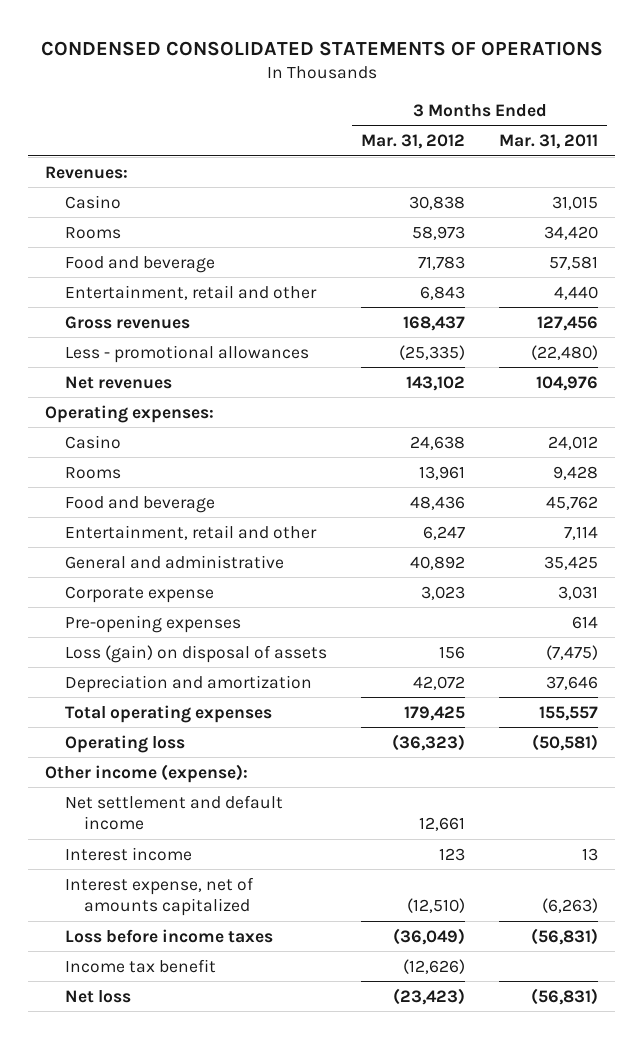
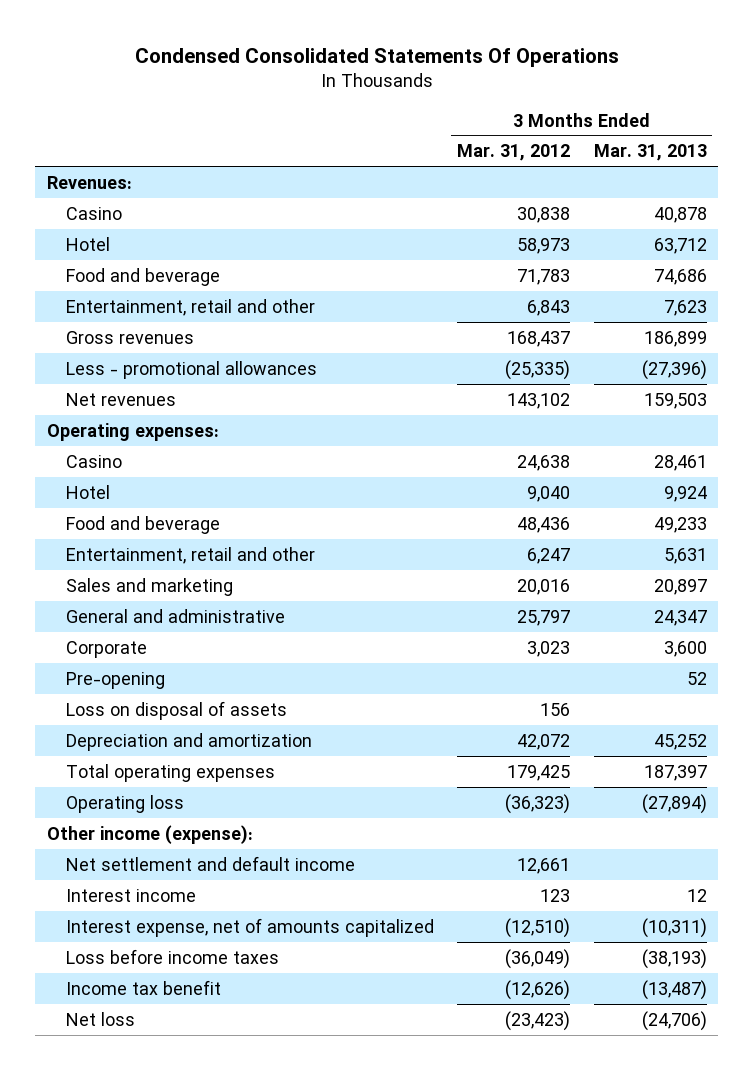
- CONDENSED CONSOLIDATED STATEMENTS OF OPERATIONS
+ Condensed Consolidated Statements Of Operations
- | 3 Months Ended Mar. 31, 2012 | 3 Months Ended Mar. 31, 2011
+ | 3 Months Ended Mar. 31, 2012 | 3 Months Ended Mar. 31, 2013
- Rooms | 58,973 | 34,420
+ Hotel | 58,973 | 63,712
- Rooms | 13,961 | 9,428
+ Hotel | 9,040 | 9,924
- General and administrative | 40,892 | 35,425
- Corporate expense | 3,023 | 3,031
- Pre-opening expenses | | 614
- Loss (gain) on disposal of assets | 156 | (7,475)
+ Sales and marketing | 20,016 | 20,897
+ General and administrative | 25,797 | 24,347
+ Corporate | 3,023 | 3,600
+ Pre-opening | | 52
+ Loss on disposal of assets | 156 |

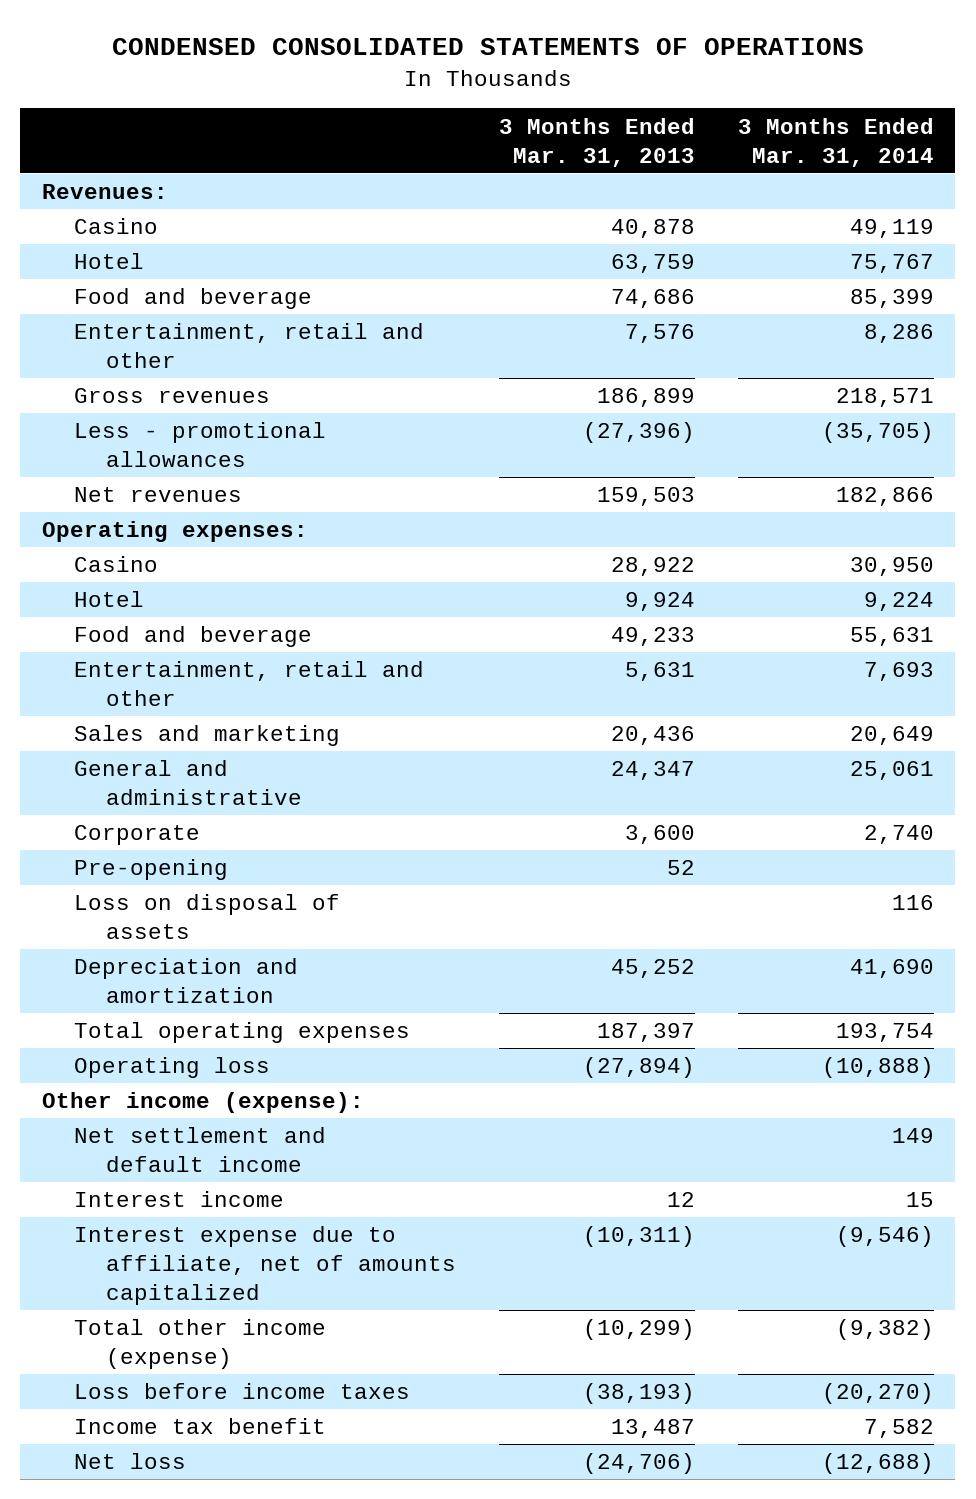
- Condensed Consolidated Statements Of Operations
+ CONDENSED CONSOLIDATED STATEMENTS OF OPERATIONS
- | 3 Months Ended Mar. 31, 2012 | 3 Months Ended Mar. 31, 2013
+ | 3 Months Ended Mar. 31, 2013 | 3 Months Ended Mar. 31, 2014
- Hotel | 58,973 | 63,712
+ Hotel | 63,759 | 75,767
- Entertainment, retail and other | 6,843 | 7,623
+ Entertainment, retail and other | 7,576 | 8,286
- Casino | 24,638 | 28,461
+ Casino | 28,922 | 30,950
- Sales and marketing | 20,016 | 20,897
+ Sales and marketing | 20,436 | 20,649
- Interest expense, net of amounts capitalized | (12,510) | (10,311)
+ Interest expense due to affiliate, net of amounts capitalized | (10,311) | (9,546)
+ Total other income (expense) | (10,299) | (9,382)
- Income tax benefit | (12,626) | (13,487)
+ Income tax benefit | 13,487 | 7,582

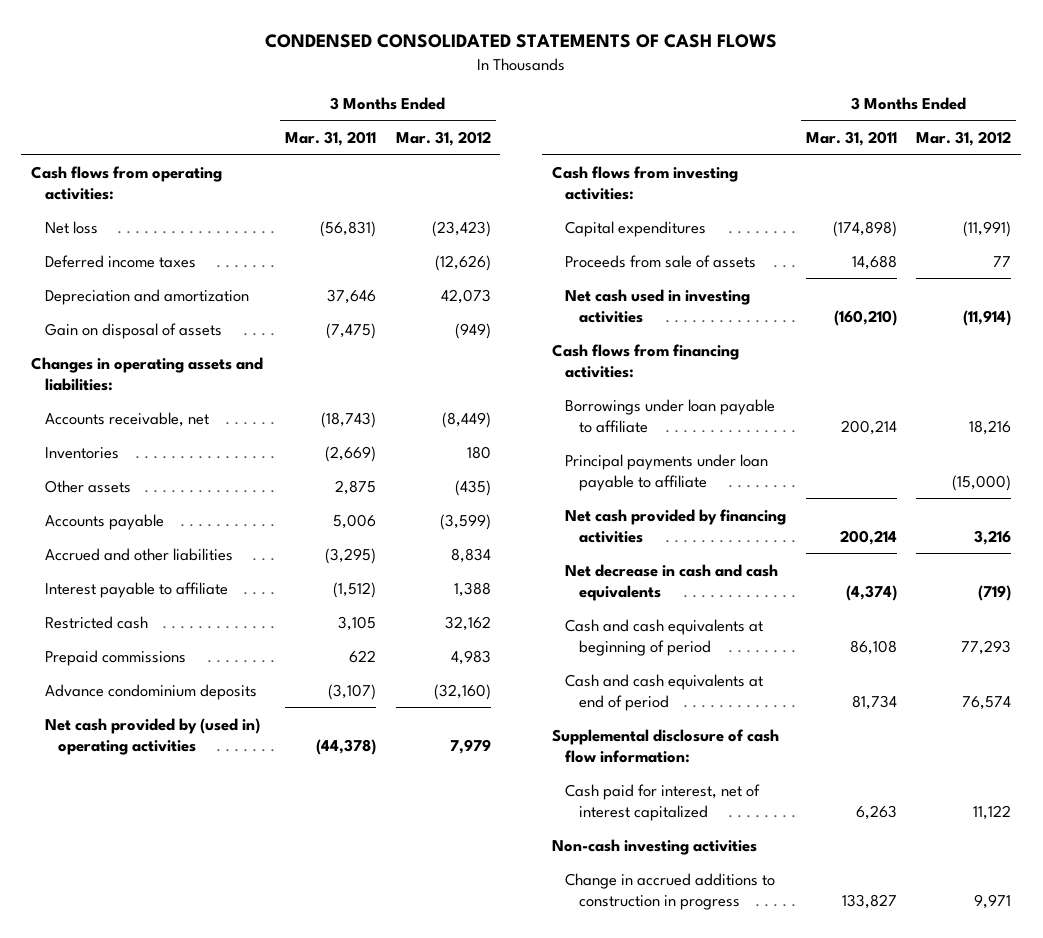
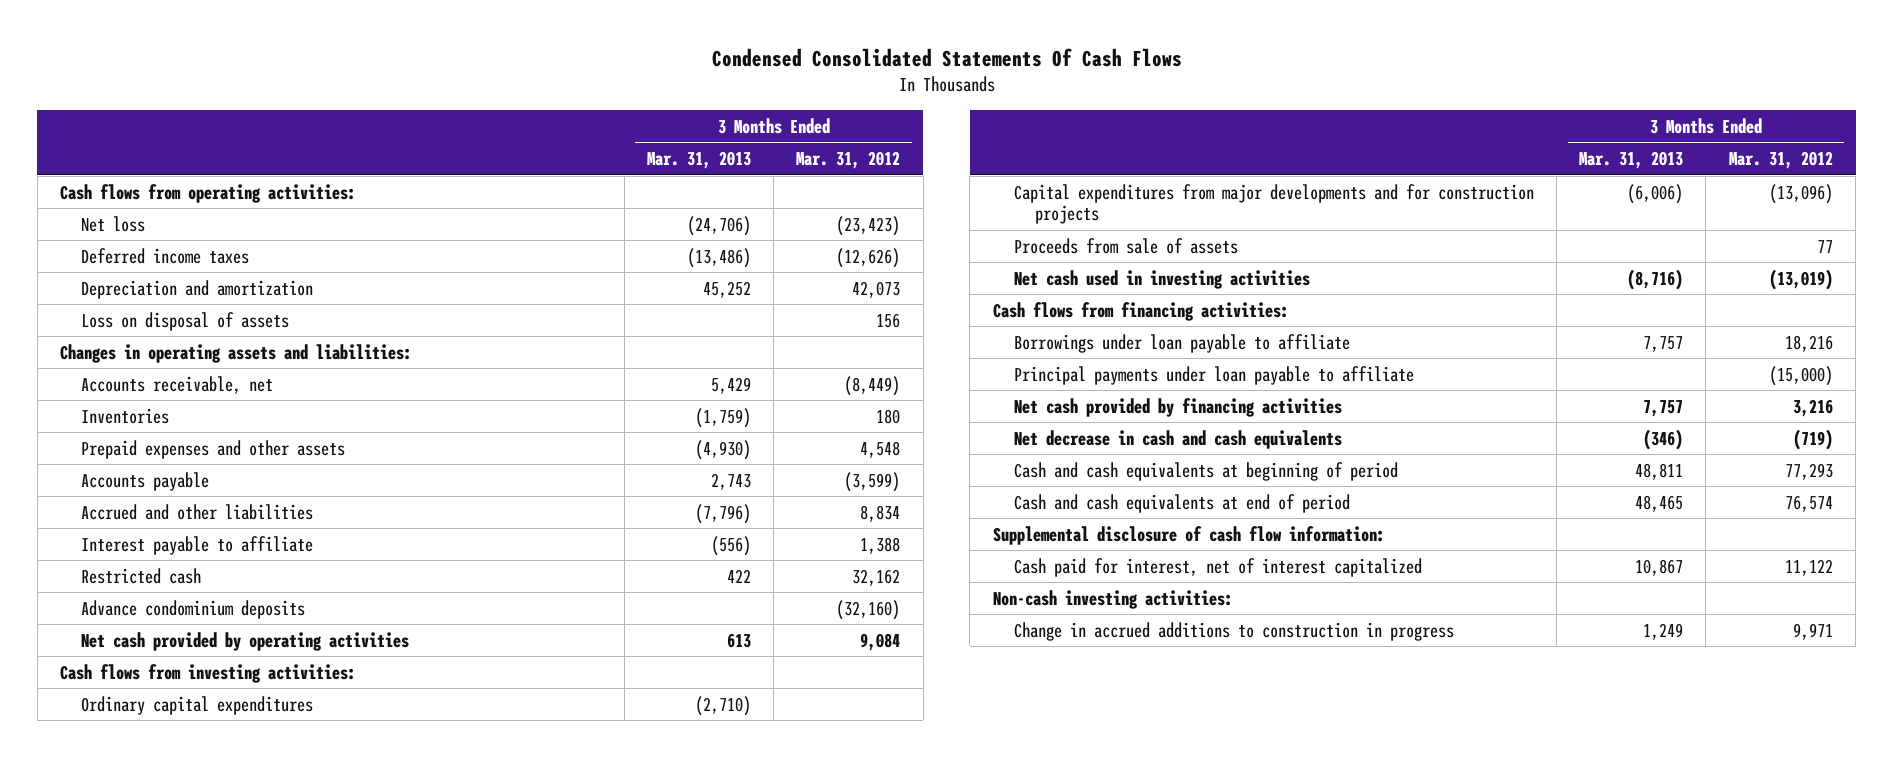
- CONDENSED CONSOLIDATED STATEMENTS OF CASH FLOWS
+ Condensed Consolidated Statements Of Cash Flows
- | 3 Months Ended Mar. 31, 2011 | 3 Months Ended Mar. 31, 2012
+ | 3 Months Ended Mar. 31, 2013 | 3 Months Ended Mar. 31, 2012
- Gain on disposal of assets | (7,475) | (949)
+ Loss on disposal of assets | | 156
- Other assets | 2,875 | (435)
+ Prepaid expenses and other assets | (4,930) | 4,548
- Prepaid commissions | 622 | 4,983
- Net cash provided by (used in) operating activities | (44,378) | 7,979
+ Net cash provided by operating activities | 613 | 9,084
- Capital expenditures | (174,898) | (11,991)
+ Ordinary capital expenditures | (2,710) |
+ Capital expenditures from major developments and for construction projects | (6,006) | (13,096)
- Net cash used in investing activities | (160,210) | (11,914)
+ Net cash used in investing activities | (8,716) | (13,019)
- Non-cash investing activities
+ Non-cash investing activities:

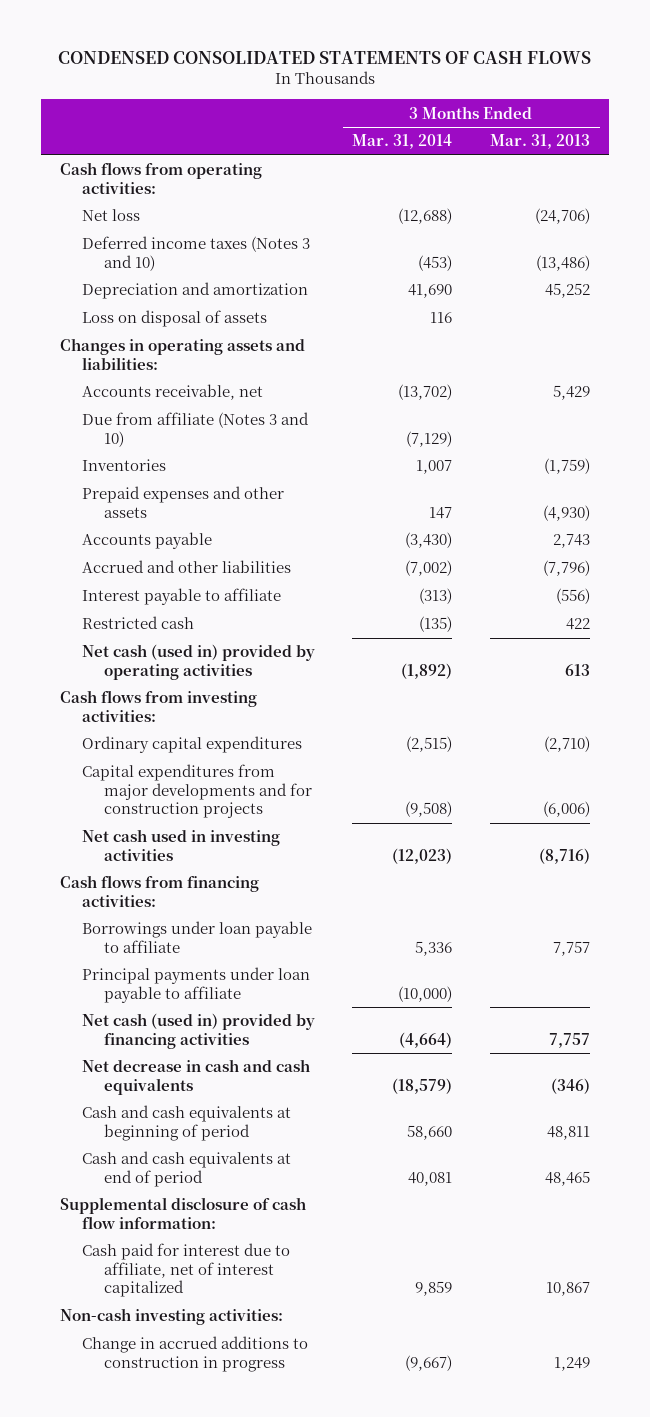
- Condensed Consolidated Statements Of Cash Flows
+ CONDENSED CONSOLIDATED STATEMENTS OF CASH FLOWS
- | 3 Months Ended Mar. 31, 2013 | 3 Months Ended Mar. 31, 2012
+ | 3 Months Ended Mar. 31, 2014 | 3 Months Ended Mar. 31, 2013
- Deferred income taxes | (13,486) | (12,626)
+ Deferred income taxes (Notes 3 and 10) | (453) | (13,486)
+ Due from affiliate (Notes 3 and 10) | (7,129) |
- Advance condominium deposits | | (32,160)
- Net cash provided by operating activities | 613 | 9,084
+ Net cash (used in) provided by operating activities | (1,892) | 613
- Proceeds from sale of assets | | 77
- Net cash provided by financing activities | 7,757 | 3,216
+ Net cash (used in) provided by financing activities | (4,664) | 7,757
- Cash paid for interest, net of interest capitalized | 10,867 | 11,122
+ Cash paid for interest due to affiliate, net of interest capitalized | 9,859 | 10,867

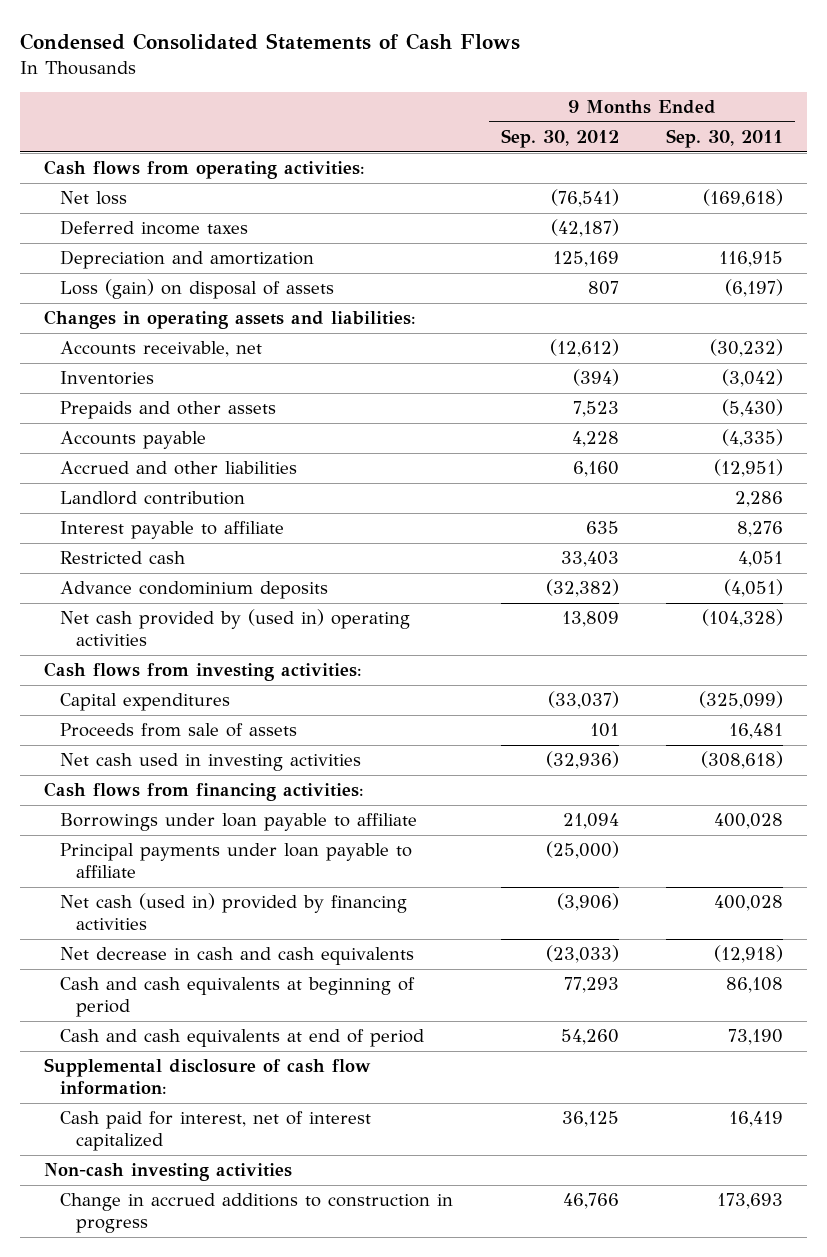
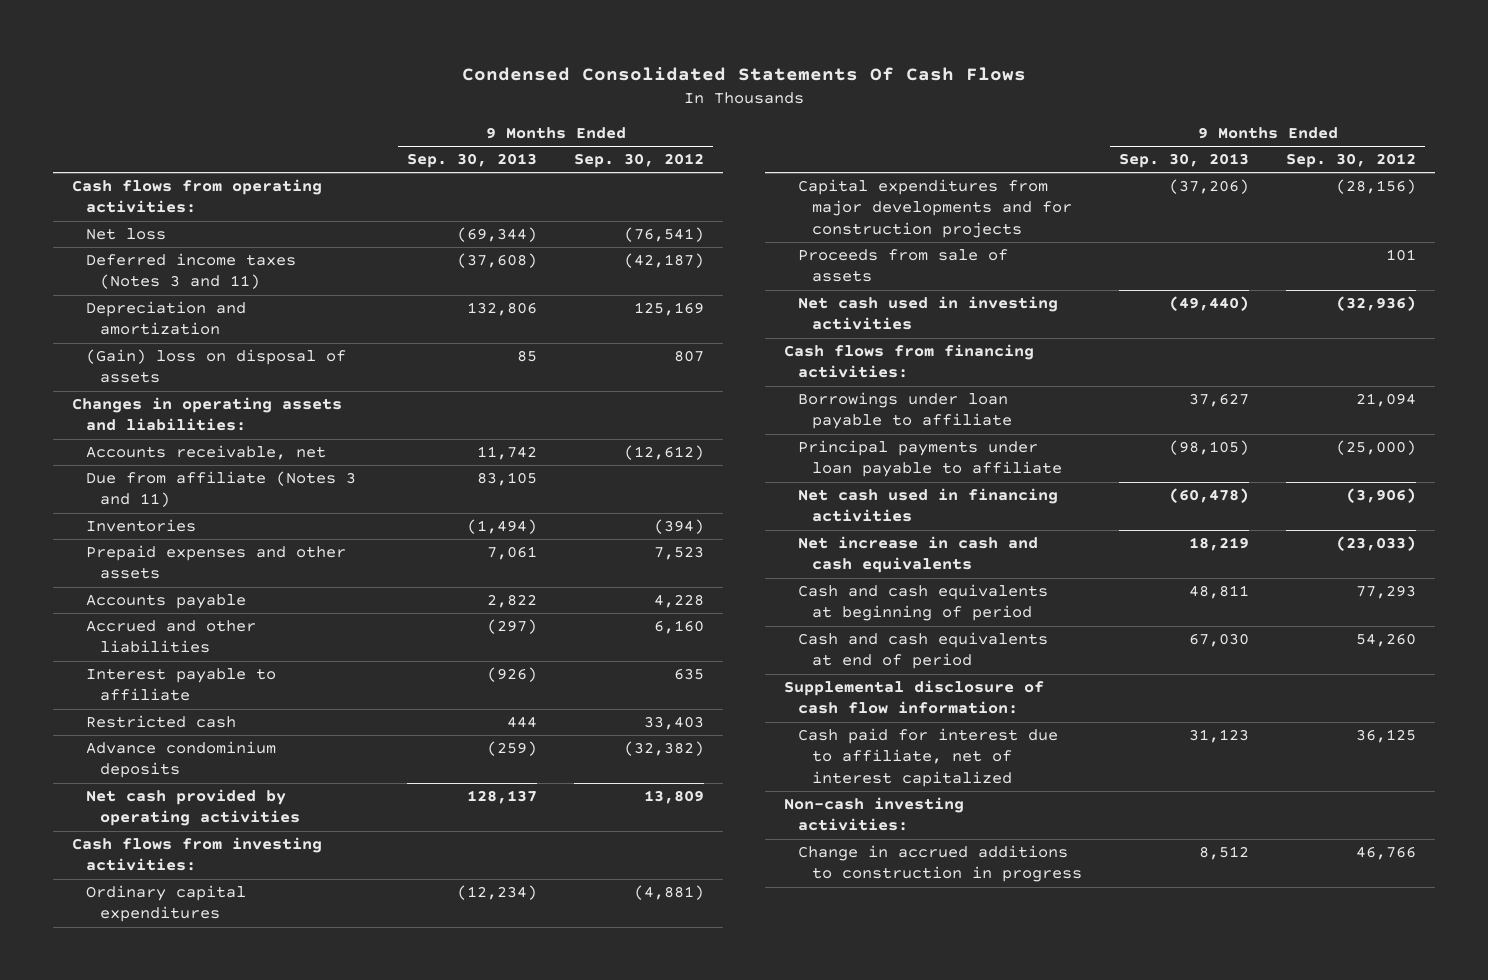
- Condensed Consolidated Statements of Cash Flows
+ Condensed Consolidated Statements Of Cash Flows
- | 9 Months Ended Sep. 30, 2012 | 9 Months Ended Sep. 30, 2011
+ | 9 Months Ended Sep. 30, 2013 | 9 Months Ended Sep. 30, 2012
- Deferred income taxes | (42,187) |
+ Deferred income taxes (Notes 3 and 11) | (37,608) | (42,187)
- Loss (gain) on disposal of assets | 807 | (6,197)
+ (Gain) loss on disposal of assets | 85 | 807
+ Due from affiliate (Notes 3 and 11) | 83,105 |
- Prepaids and other assets | 7,523 | (5,430)
+ Prepaid expenses and other assets | 7,061 | 7,523
- Landlord contribution | | 2,286
- Net cash provided by (used in) operating activities | 13,809 | (104,328)
+ Net cash provided by operating activities | 128,137 | 13,809
- Capital expenditures | (33,037) | (325,099)
+ Ordinary capital expenditures | (12,234) | (4,881)
+ Capital expenditures from major developments and for construction projects | (37,206) | (28,156)
- Net cash (used in) provided by financing activities | (3,906) | 400,028
- Net decrease in cash and cash equivalents | (23,033) | (12,918)
+ Net cash used in financing activities | (60,478) | (3,906)
+ Net increase in cash and cash equivalents | 18,219 | (23,033)
- Cash paid for interest, net of interest capitalized | 36,125 | 16,419
- Non-cash investing activities
+ Cash paid for interest due to affiliate, net of interest capitalized | 31,123 | 36,125
+ Non-cash investing activities:

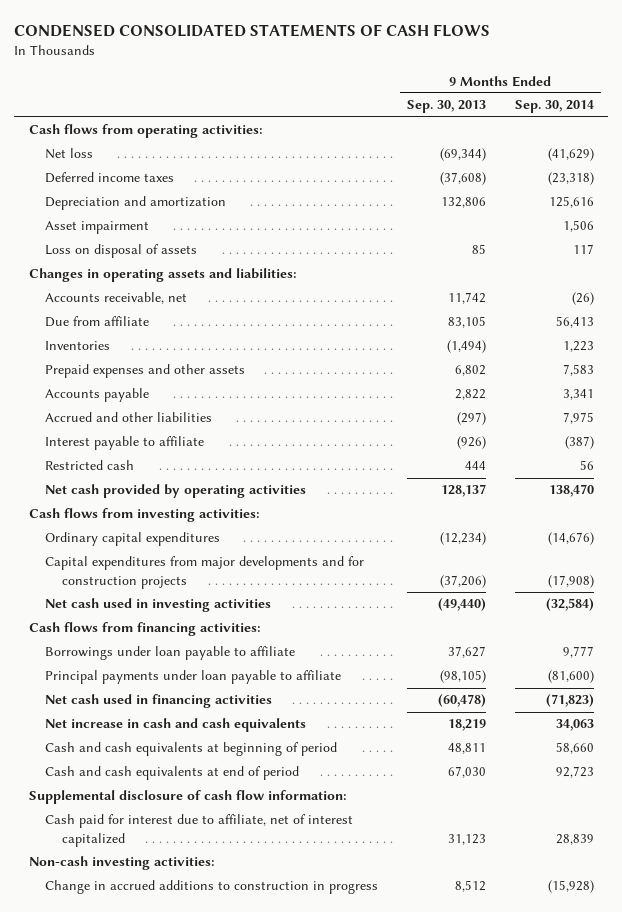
- Condensed Consolidated Statements Of Cash Flows
+ CONDENSED CONSOLIDATED STATEMENTS OF CASH FLOWS
- | 9 Months Ended Sep. 30, 2013 | 9 Months Ended Sep. 30, 2012
+ | 9 Months Ended Sep. 30, 2013 | 9 Months Ended Sep. 30, 2014
- Deferred income taxes (Notes 3 and 11) | (37,608) | (42,187)
+ Deferred income taxes | (37,608) | (23,318)
- (Gain) loss on disposal of assets | 85 | 807
+ Asset impairment | | 1,506
+ Loss on disposal of assets | 85 | 117
- Due from affiliate (Notes 3 and 11) | 83,105 |
+ Due from affiliate | 83,105 | 56,413
- Prepaid expenses and other assets | 7,061 | 7,523
+ Prepaid expenses and other assets | 6,802 | 7,583
- Advance condominium deposits | (259) | (32,382)
- Proceeds from sale of assets | | 101

